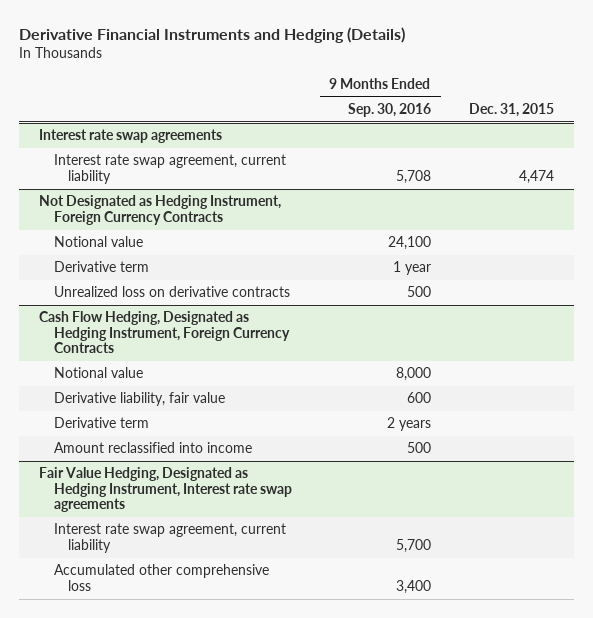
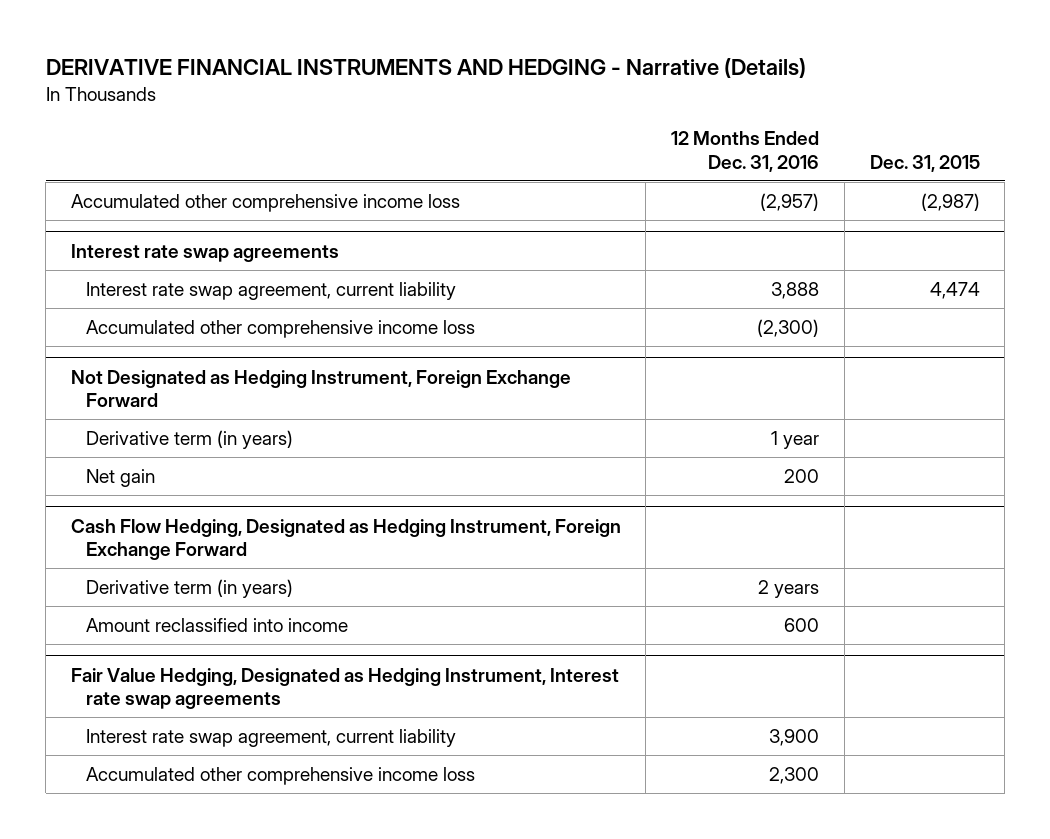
- Derivative Financial Instruments and Hedging (Details)
+ DERIVATIVE FINANCIAL INSTRUMENTS AND HEDGING - Narrative (Details)
- | 9 Months Ended Sep. 30, 2016 | Dec. 31, 2015
+ | 12 Months Ended Dec. 31, 2016 | Dec. 31, 2015
+ Accumulated other comprehensive income loss | (2,957) | (2,987)
- Not Designated as Hedging Instrument, Foreign Currency Contracts
- Notional value | 24,100 |
- Derivative term | 1 year |
- Unrealized loss on derivative contracts | 500 |
- Cash Flow Hedging, Designated as Hedging Instrument, Foreign Currency Contracts
- Notional value | 8,000 |
- Derivative liability, fair value | 600 |
- Derivative term | 2 years |
@ Interest rate swap agreements
+ Accumulated other comprehensive income loss | (2,300) |
+ Not Designated as Hedging Instrument, Foreign Exchange Forward
+ Derivative term (in years) | 1 year |
+ Net gain | 200 |
+ Cash Flow Hedging, Designated as Hedging Instrument, Foreign Exchange Forward
+ Derivative term (in years) | 2 years |
@ Fair Value Hedging, Designated as Hedging Instrument, Interest rate swap agreements
- Accumulated other comprehensive loss | 3,400 |
+ Accumulated other comprehensive income loss | 2,300 |

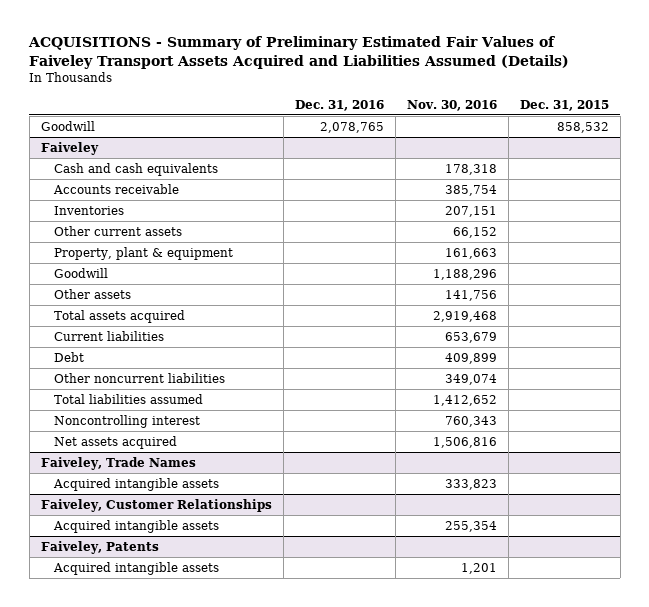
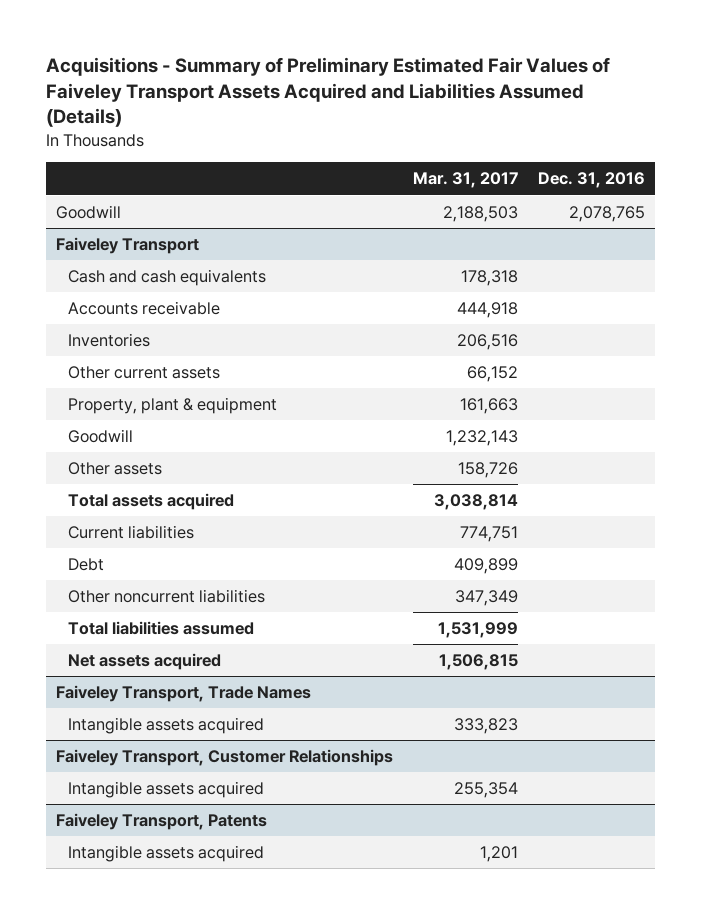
- ACQUISITIONS - Summary of Preliminary Estimated Fair Values of Faiveley Transport Assets Acquired and Liabilities Assumed (Details)
+ Acquisitions - Summary of Preliminary Estimated Fair Values of Faiveley Transport Assets Acquired and Liabilities Assumed (Details)
- | Dec. 31, 2016 | Nov. 30, 2016 | Dec. 31, 2015
+ | Mar. 31, 2017 | Dec. 31, 2016
- Faiveley
+ Faiveley Transport
- Noncontrolling interest | | 760,343 |
- Faiveley, Trade Names
- Acquired intangible assets | | 333,823 |
- Faiveley, Customer Relationships
- Acquired intangible assets | | 255,354 |
- Faiveley, Patents
- Acquired intangible assets | | 1,201 |
+ Faiveley Transport, Trade Names
+ Intangible assets acquired | 333,823 |
+ Faiveley Transport, Customer Relationships
+ Intangible assets acquired | 255,354 |
+ Faiveley Transport, Patents
+ Intangible assets acquired | 1,201 |

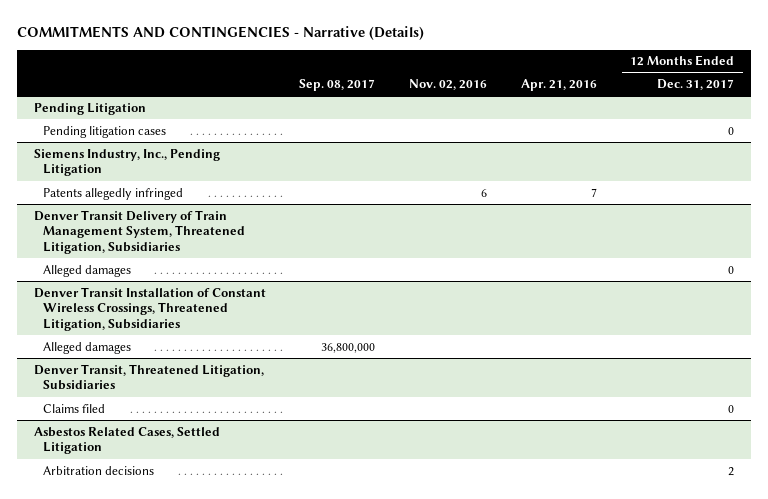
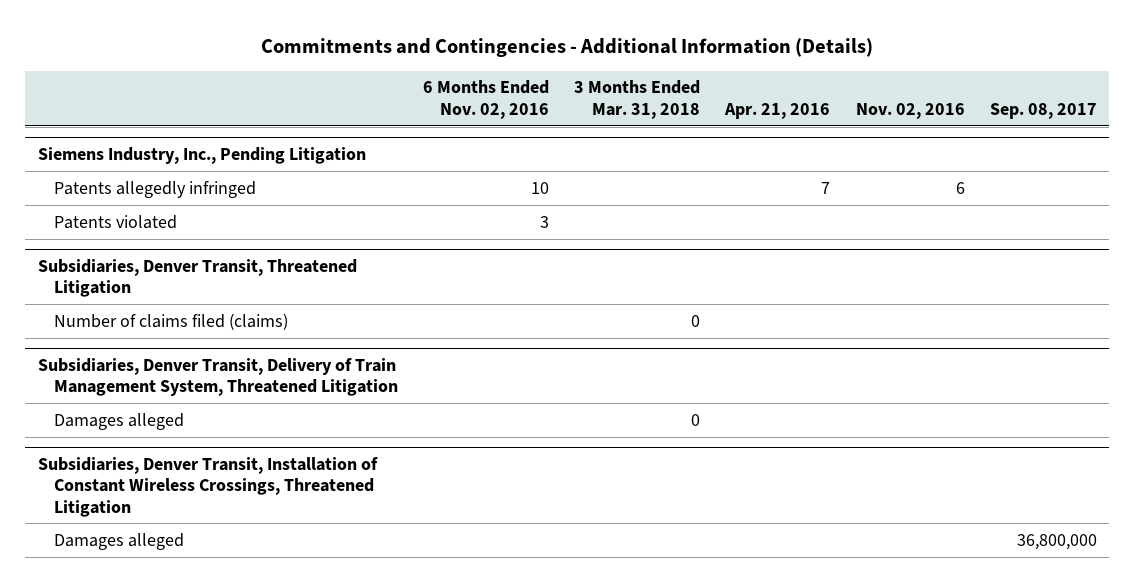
- COMMITMENTS AND CONTINGENCIES - Narrative (Details)
+ Commitments and Contingencies - Additional Information (Details)
- | Sep. 08, 2017 | Nov. 02, 2016 | Apr. 21, 2016 | 12 Months Ended Dec. 31, 2017
+ | 6 Months Ended Nov. 02, 2016 | 3 Months Ended Mar. 31, 2018 | Apr. 21, 2016 | Nov. 02, 2016 | Sep. 08, 2017
- Pending Litigation
- Pending litigation cases | | | | 0
- Denver Transit Delivery of Train Management System, Threatened Litigation, Subsidiaries
- Alleged damages | | | | 0
- Denver Transit Installation of Constant Wireless Crossings, Threatened Litigation, Subsidiaries
- Alleged damages | 36,800,000 | | |
- Denver Transit, Threatened Litigation, Subsidiaries
- Claims filed | | | | 0
- Asbestos Related Cases, Settled Litigation
- Arbitration decisions | | | | 2
@ Siemens Industry, Inc., Pending Litigation
+ Patents violated | 3 | | | |
+ Subsidiaries, Denver Transit, Threatened Litigation
+ Number of claims filed (claims) | | 0 | | |
+ Subsidiaries, Denver Transit, Delivery of Train Management System, Threatened Litigation
+ Damages alleged | | 0 | | |
+ Subsidiaries, Denver Transit, Installation of Constant Wireless Crossings, Threatened Litigation
+ Damages alleged | | | | | 36,800,000

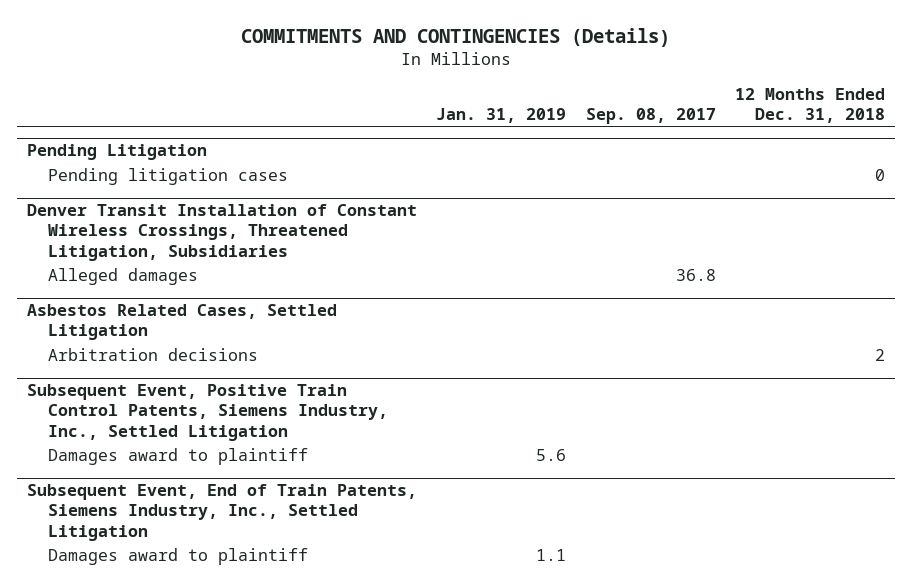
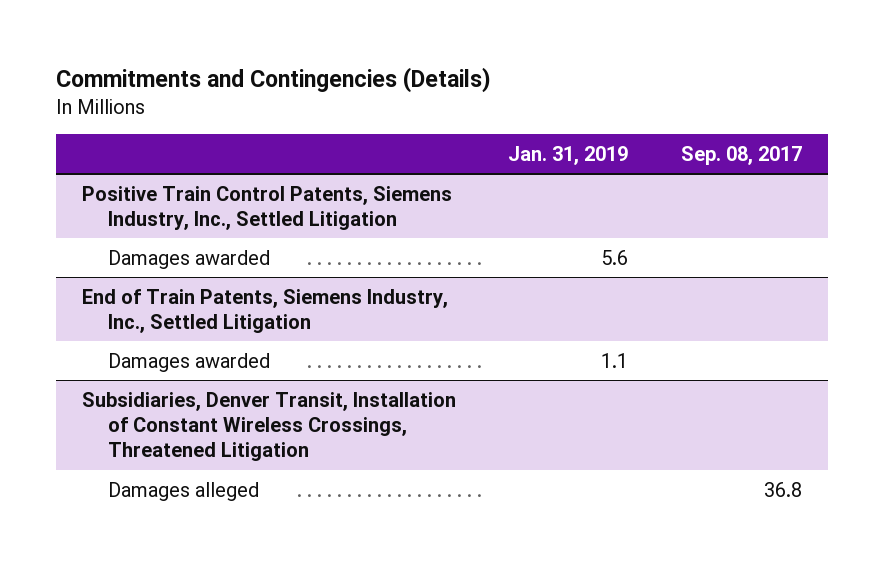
- COMMITMENTS AND CONTINGENCIES (Details)
+ Commitments and Contingencies (Details)
- | Jan. 31, 2019 | Sep. 08, 2017 | 12 Months Ended Dec. 31, 2018
+ | Jan. 31, 2019 | Sep. 08, 2017
- Pending Litigation
- Pending litigation cases | | | 0
- Denver Transit Installation of Constant Wireless Crossings, Threatened Litigation, Subsidiaries
- Alleged damages | | 36.8 |
- Asbestos Related Cases, Settled Litigation
- Arbitration decisions | | | 2
- Subsequent Event, Positive Train Control Patents, Siemens Industry, Inc., Settled Litigation
- Damages award to plaintiff | 5.6 | |
- Subsequent Event, End of Train Patents, Siemens Industry, Inc., Settled Litigation
- Damages award to plaintiff | 1.1 | |
+ Positive Train Control Patents, Siemens Industry, Inc., Settled Litigation
+ Damages awarded | 5.6 |
+ End of Train Patents, Siemens Industry, Inc., Settled Litigation
+ Damages awarded | 1.1 |
+ Subsidiaries, Denver Transit, Installation of Constant Wireless Crossings, Threatened Litigation
+ Damages alleged | | 36.8

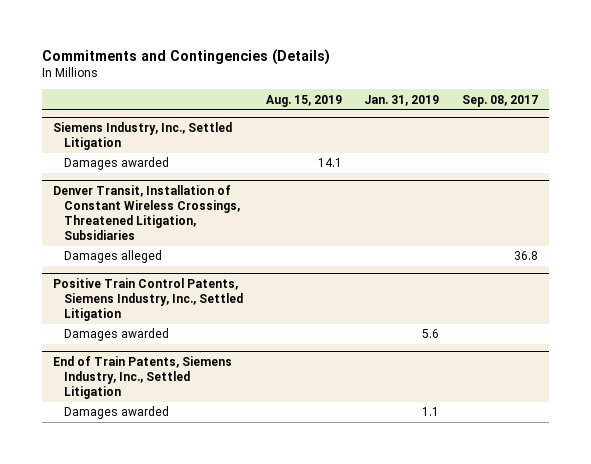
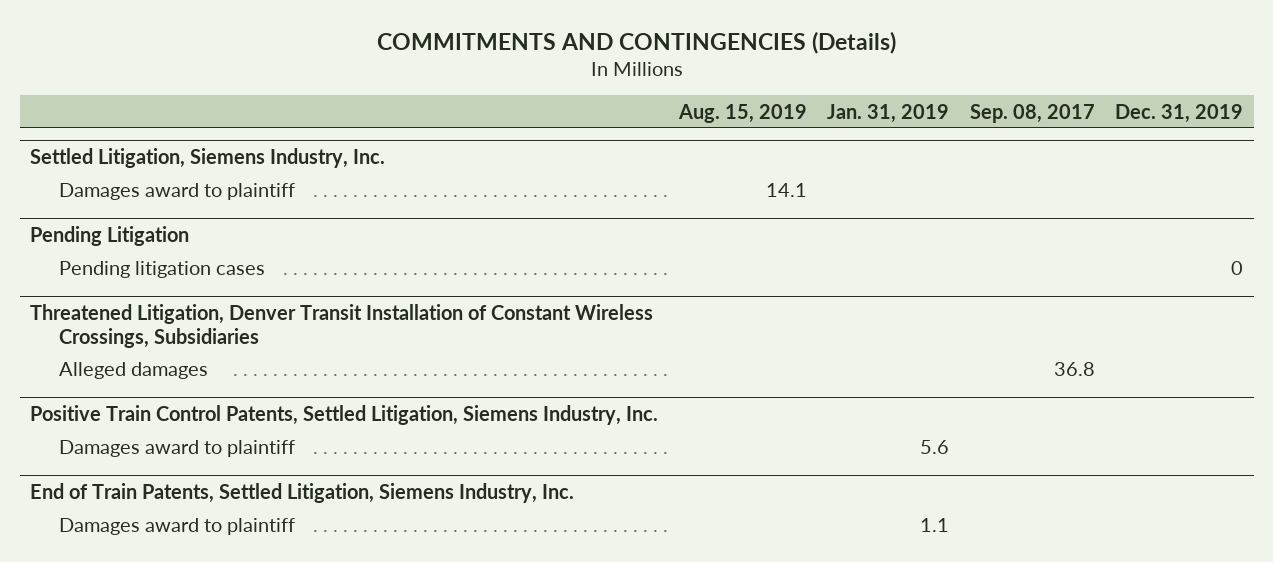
- Commitments and Contingencies (Details)
+ COMMITMENTS AND CONTINGENCIES (Details)
- | Aug. 15, 2019 | Jan. 31, 2019 | Sep. 08, 2017
+ | Aug. 15, 2019 | Jan. 31, 2019 | Sep. 08, 2017 | Dec. 31, 2019
- Siemens Industry, Inc., Settled Litigation
- Damages awarded | 14.1 | |
- Denver Transit, Installation of Constant Wireless Crossings, Threatened Litigation, Subsidiaries
- Damages alleged | | | 36.8
- Positive Train Control Patents, Siemens Industry, Inc., Settled Litigation
- Damages awarded | | 5.6 |
- End of Train Patents, Siemens Industry, Inc., Settled Litigation
- Damages awarded | | 1.1 |
+ Settled Litigation, Siemens Industry, Inc.
+ Damages award to plaintiff | 14.1 | | |
+ Pending Litigation
+ Pending litigation cases | | | | 0
+ Threatened Litigation, Denver Transit Installation of Constant Wireless Crossings, Subsidiaries
+ Alleged damages | | | 36.8 |
+ Positive Train Control Patents, Settled Litigation, Siemens Industry, Inc.
+ Damages award to plaintiff | | 5.6 | |
+ End of Train Patents, Settled Litigation, Siemens Industry, Inc.
+ Damages award to plaintiff | | 1.1 | |

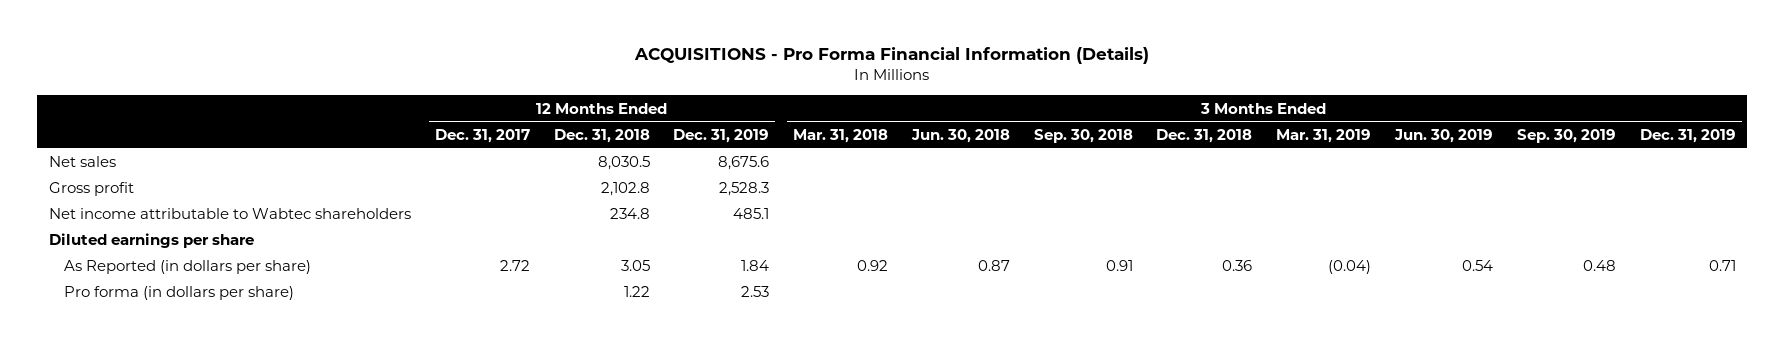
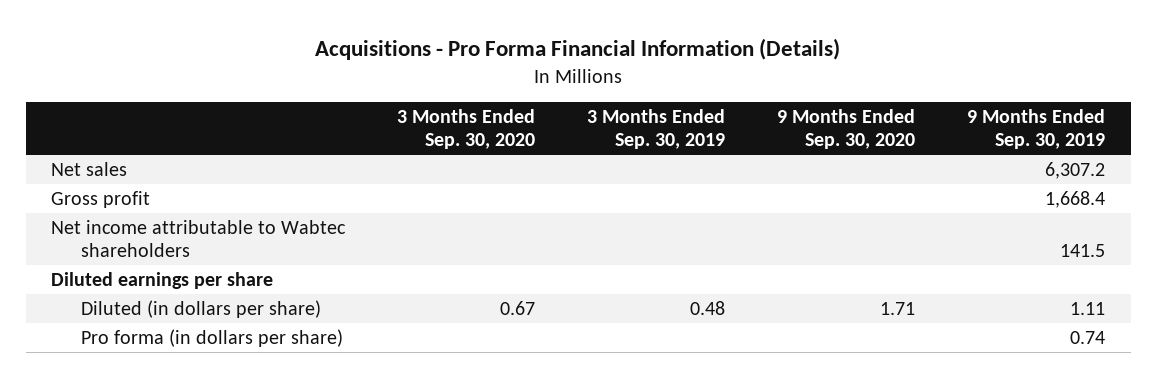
- ACQUISITIONS - Pro Forma Financial Information (Details)
+ Acquisitions - Pro Forma Financial Information (Details)
- | 12 Months Ended Dec. 31, 2017 | 12 Months Ended Dec. 31, 2018 | 12 Months Ended Dec. 31, 2019 | 3 Months Ended Mar. 31, 2018 | 3 Months Ended Jun. 30, 2018 | 3 Months Ended Sep. 30, 2018 | 3 Months Ended Dec. 31, 2018 | 3 Months Ended Mar. 31, 2019 | 3 Months Ended Jun. 30, 2019 | 3 Months Ended Sep. 30, 2019 | 3 Months Ended Dec. 31, 2019
+ | 3 Months Ended Sep. 30, 2020 | 3 Months Ended Sep. 30, 2019 | 9 Months Ended Sep. 30, 2020 | 9 Months Ended Sep. 30, 2019
- As Reported (in dollars per share) | 2.72 | 3.05 | 1.84 | 0.92 | 0.87 | 0.91 | 0.36 | (0.04) | 0.54 | 0.48 | 0.71
+ Diluted (in dollars per share) | 0.67 | 0.48 | 1.71 | 1.11

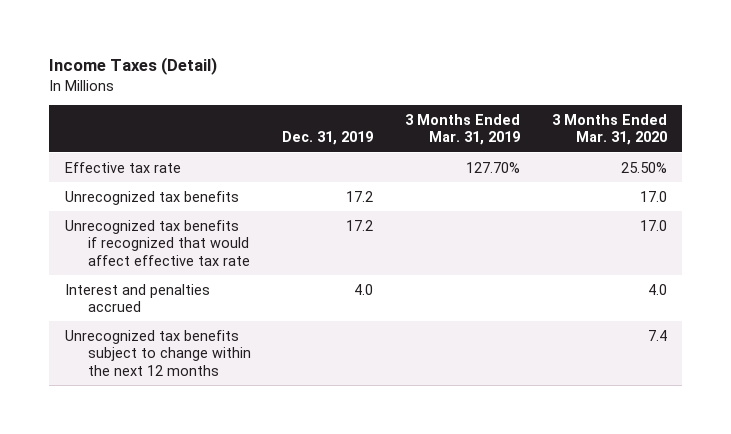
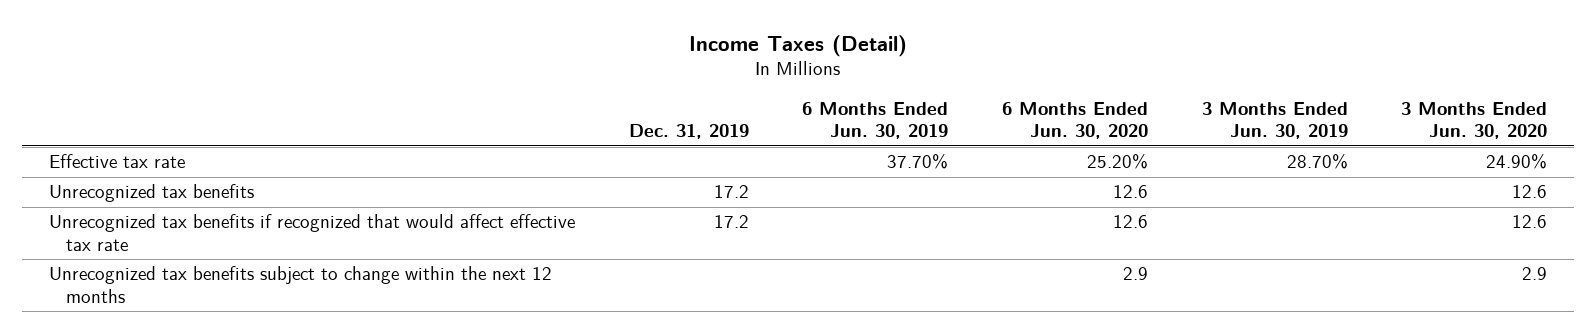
- | Dec. 31, 2019 | 3 Months Ended Mar. 31, 2019 | 3 Months Ended Mar. 31, 2020
+ | Dec. 31, 2019 | 6 Months Ended Jun. 30, 2019 | 6 Months Ended Jun. 30, 2020 | 3 Months Ended Jun. 30, 2019 | 3 Months Ended Jun. 30, 2020
- Interest and penalties accrued | 4.0 | | 4.0

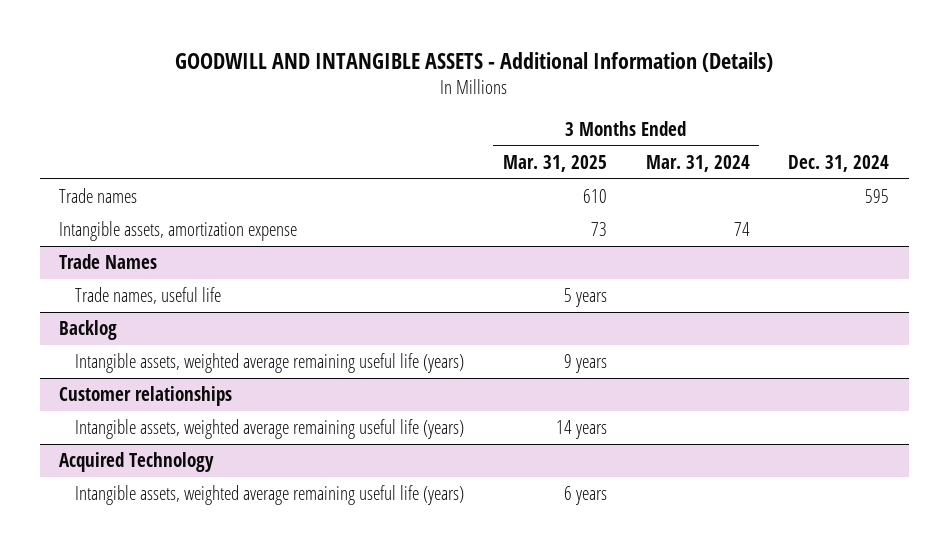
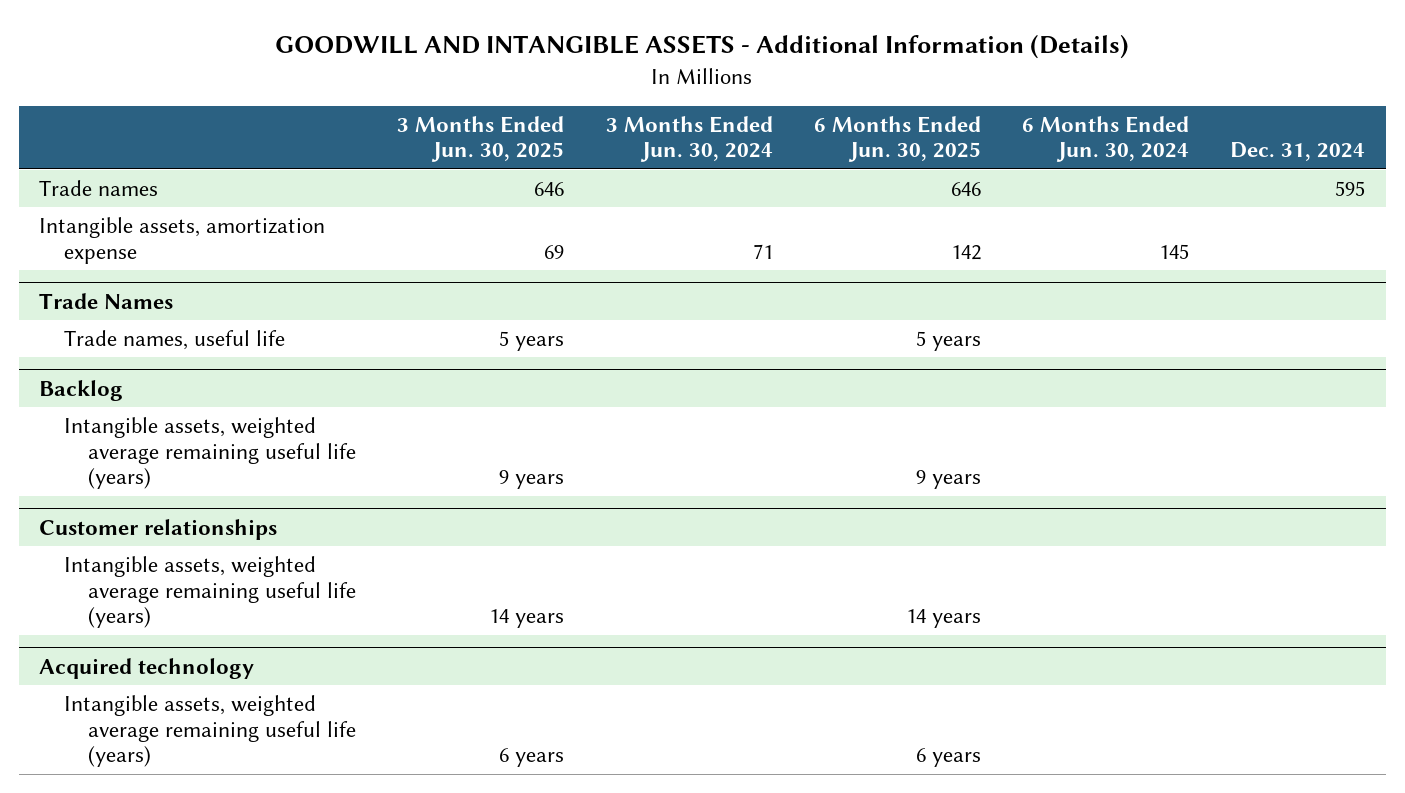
- | 3 Months Ended Mar. 31, 2025 | 3 Months Ended Mar. 31, 2024 | Dec. 31, 2024
+ | 3 Months Ended Jun. 30, 2025 | 3 Months Ended Jun. 30, 2024 | 6 Months Ended Jun. 30, 2025 | 6 Months Ended Jun. 30, 2024 | Dec. 31, 2024
- Acquired Technology
+ Acquired technology

